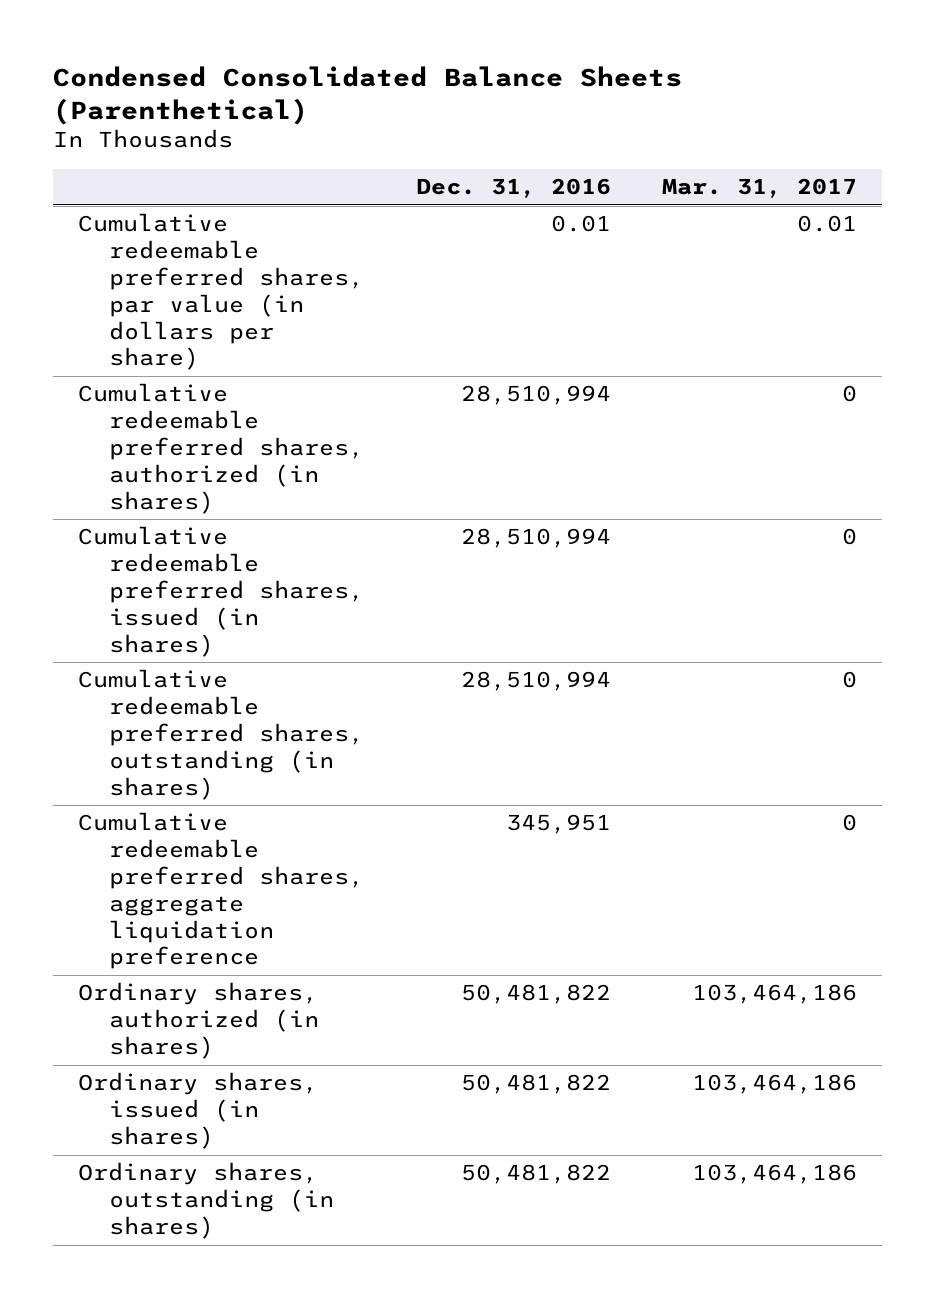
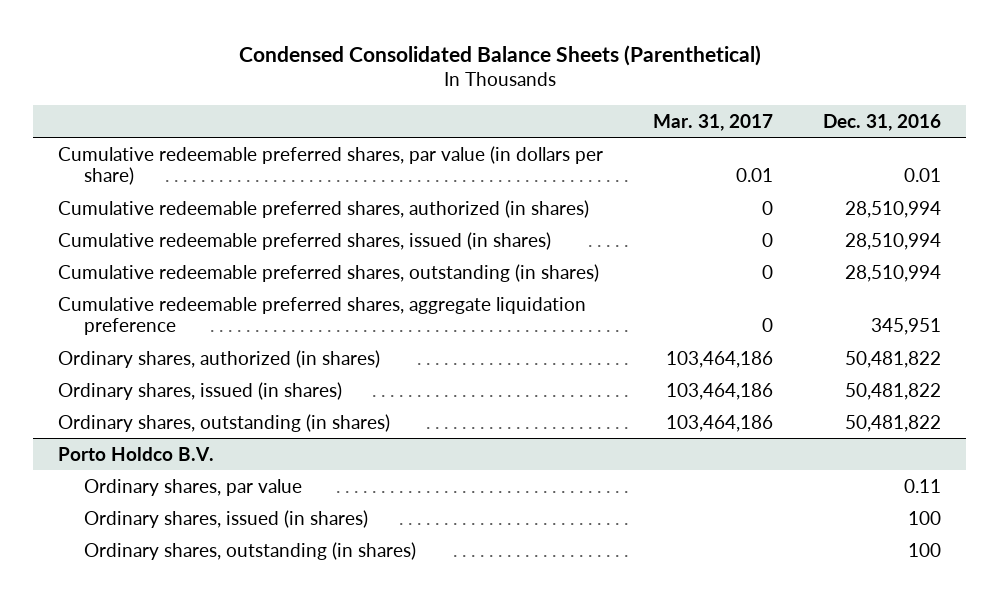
- | Dec. 31, 2016 | Mar. 31, 2017
+ | Mar. 31, 2017 | Dec. 31, 2016
+ Porto Holdco B.V.
+ Ordinary shares, par value | | 0.11
+ Ordinary shares, issued (in shares) | | 100
+ Ordinary shares, outstanding (in shares) | | 100

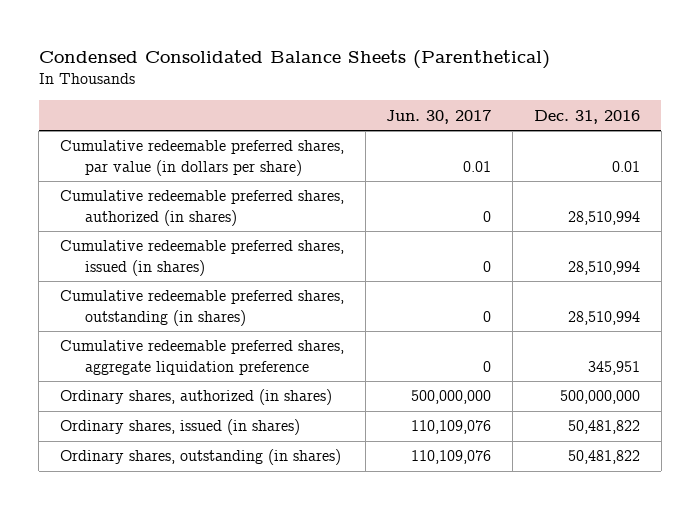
- | Mar. 31, 2017 | Dec. 31, 2016
+ | Jun. 30, 2017 | Dec. 31, 2016
- Ordinary shares, authorized (in shares) | 103,464,186 | 50,481,822
+ Ordinary shares, authorized (in shares) | 500,000,000 | 500,000,000
- Porto Holdco B.V.
- Ordinary shares, par value | | 0.11
- Ordinary shares, issued (in shares) | | 100
- Ordinary shares, outstanding (in shares) | | 100

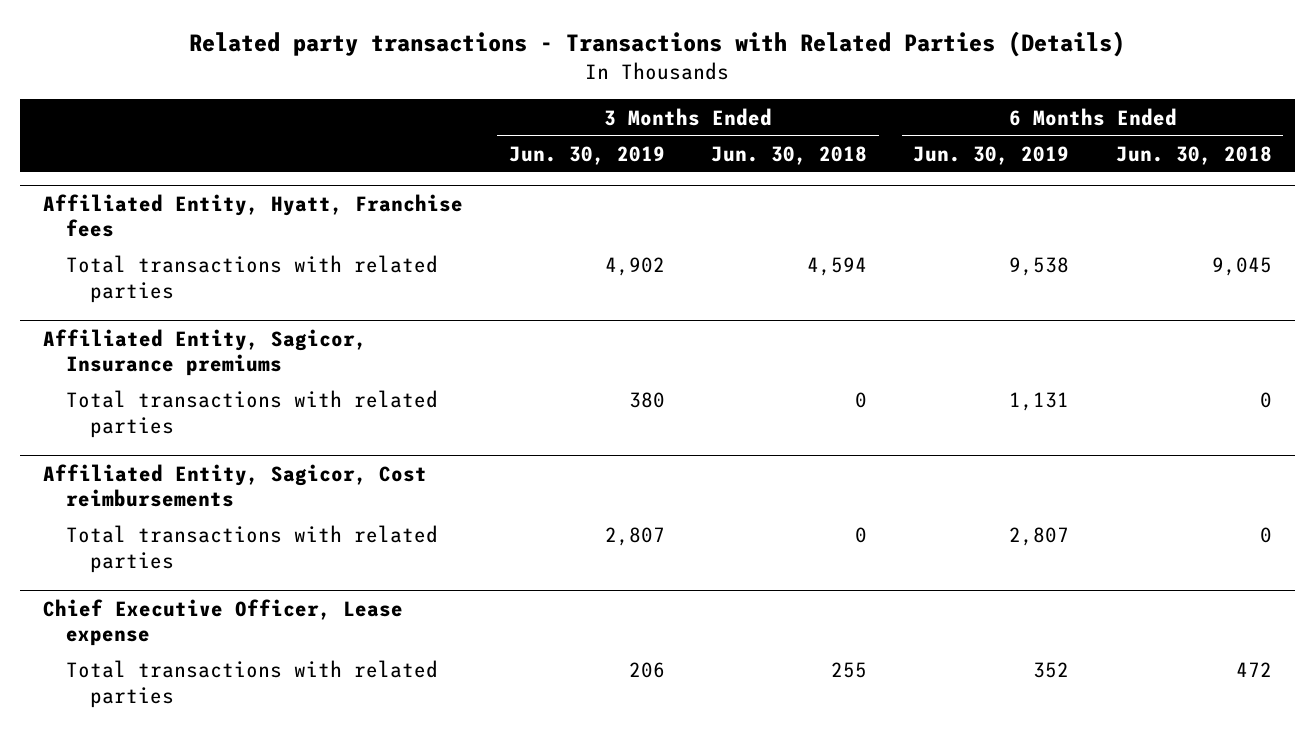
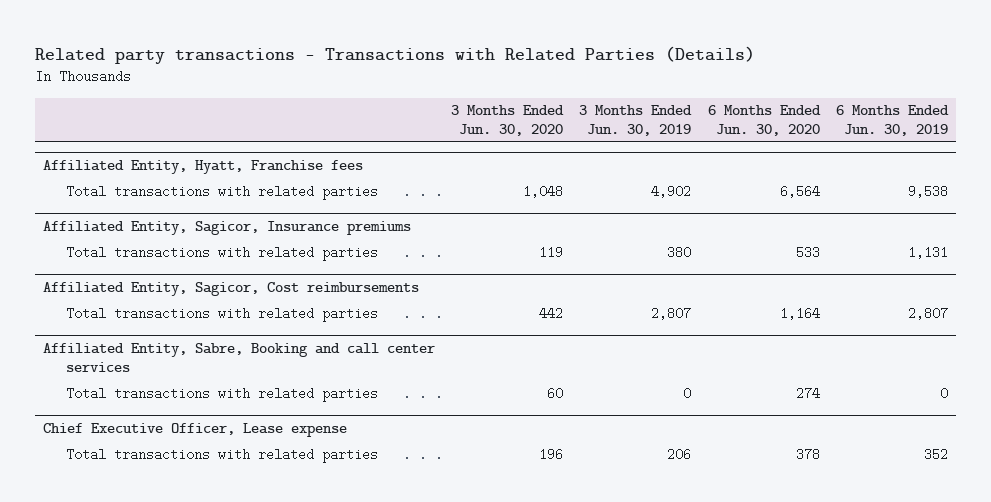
- | 3 Months Ended Jun. 30, 2019 | 3 Months Ended Jun. 30, 2018 | 6 Months Ended Jun. 30, 2019 | 6 Months Ended Jun. 30, 2018
+ | 3 Months Ended Jun. 30, 2020 | 3 Months Ended Jun. 30, 2019 | 6 Months Ended Jun. 30, 2020 | 6 Months Ended Jun. 30, 2019
+ Affiliated Entity, Sabre, Booking and call center services
+ Total transactions with related parties | 60 | 0 | 274 | 0

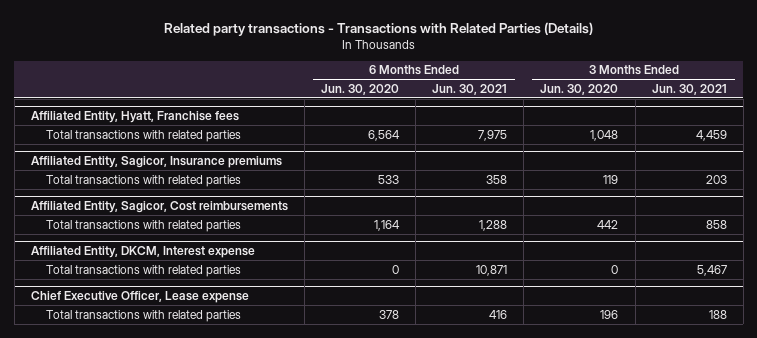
- | 3 Months Ended Jun. 30, 2020 | 3 Months Ended Jun. 30, 2019 | 6 Months Ended Jun. 30, 2020 | 6 Months Ended Jun. 30, 2019
+ | 6 Months Ended Jun. 30, 2020 | 6 Months Ended Jun. 30, 2021 | 3 Months Ended Jun. 30, 2020 | 3 Months Ended Jun. 30, 2021
- Affiliated Entity, Sabre, Booking and call center services
- Total transactions with related parties | 60 | 0 | 274 | 0
+ Affiliated Entity, DKCM, Interest expense
+ Total transactions with related parties | 0 | 10,871 | 0 | 5,467

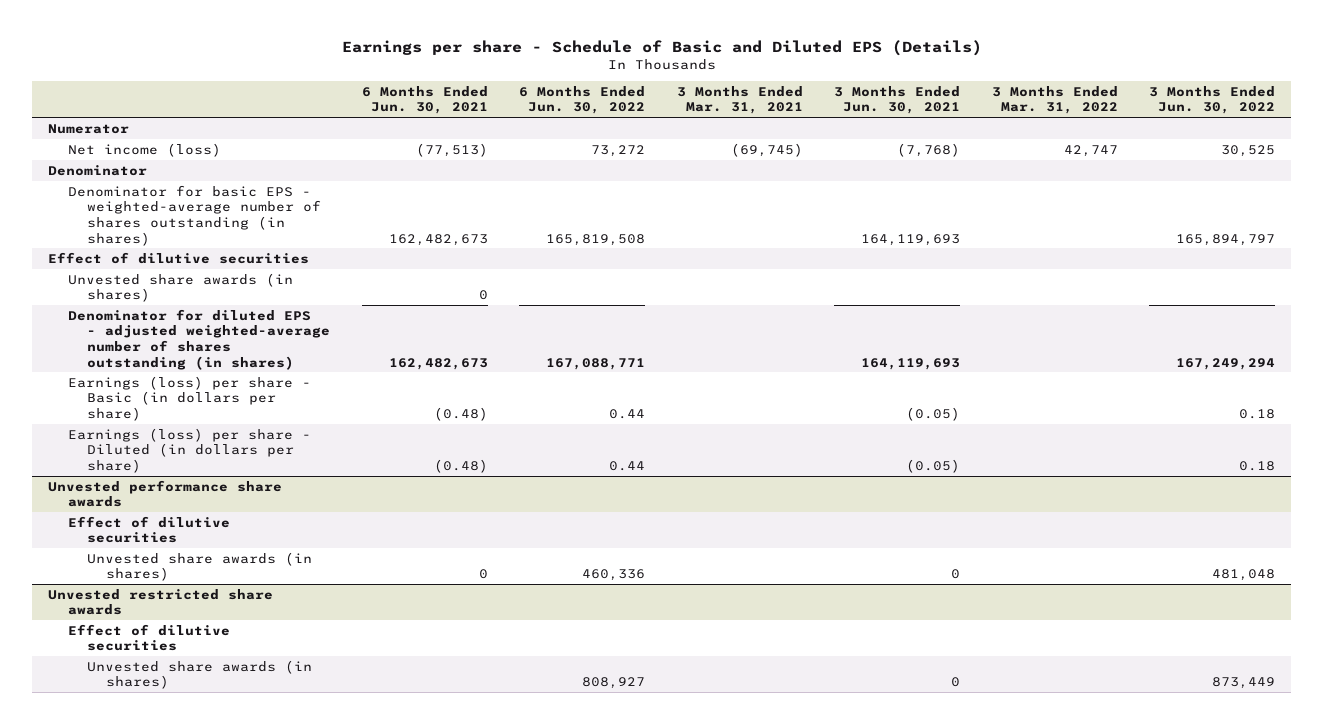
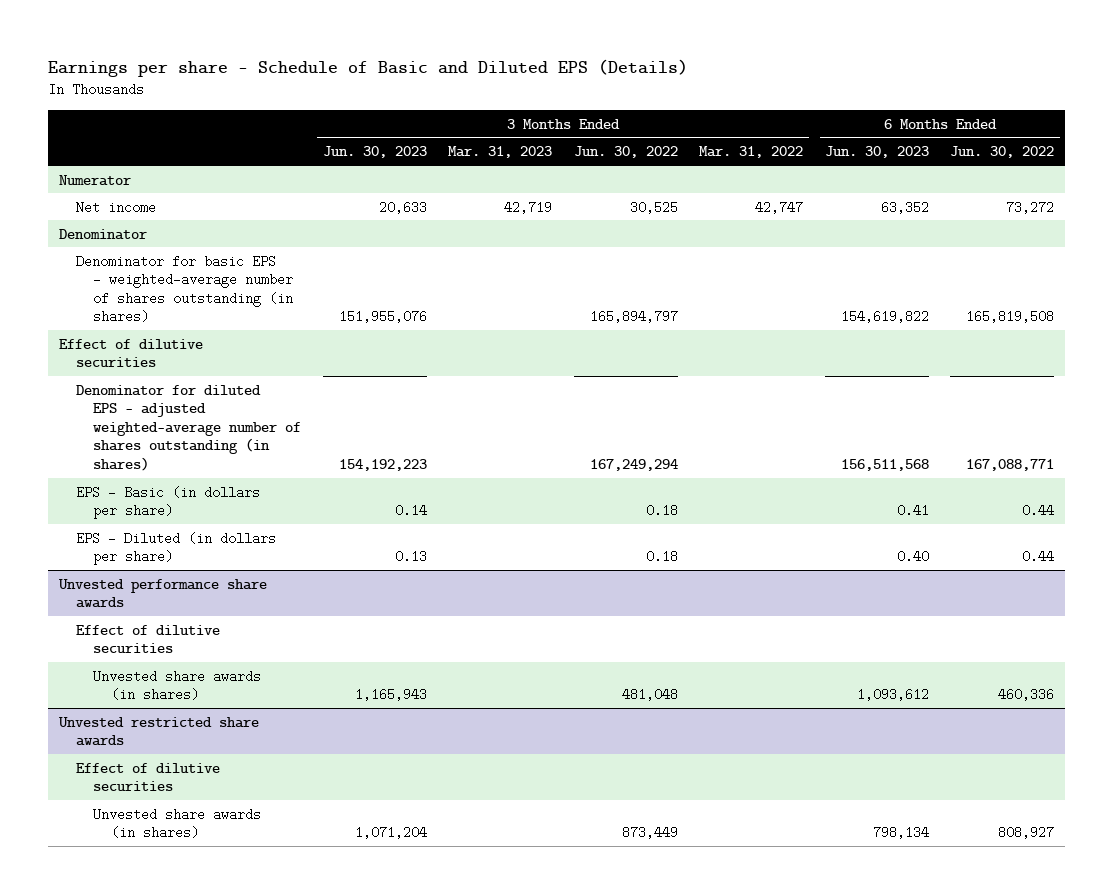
- | 6 Months Ended Jun. 30, 2021 | 6 Months Ended Jun. 30, 2022 | 3 Months Ended Mar. 31, 2021 | 3 Months Ended Jun. 30, 2021 | 3 Months Ended Mar. 31, 2022 | 3 Months Ended Jun. 30, 2022
+ | 3 Months Ended Jun. 30, 2023 | 3 Months Ended Mar. 31, 2023 | 3 Months Ended Jun. 30, 2022 | 3 Months Ended Mar. 31, 2022 | 6 Months Ended Jun. 30, 2023 | 6 Months Ended Jun. 30, 2022
- Net income (loss) | (77,513) | 73,272 | (69,745) | (7,768) | 42,747 | 30,525
+ Net income | 20,633 | 42,719 | 30,525 | 42,747 | 63,352 | 73,272
- Unvested share awards (in shares) | 0 | | | | |
- Earnings (loss) per share - Basic (in dollars per share) | (0.48) | 0.44 | | (0.05) | | 0.18
- Earnings (loss) per share - Diluted (in dollars per share) | (0.48) | 0.44 | | (0.05) | | 0.18
+ EPS - Basic (in dollars per share) | 0.14 | | 0.18 | | 0.41 | 0.44
+ EPS - Diluted (in dollars per share) | 0.13 | | 0.18 | | 0.40 | 0.44

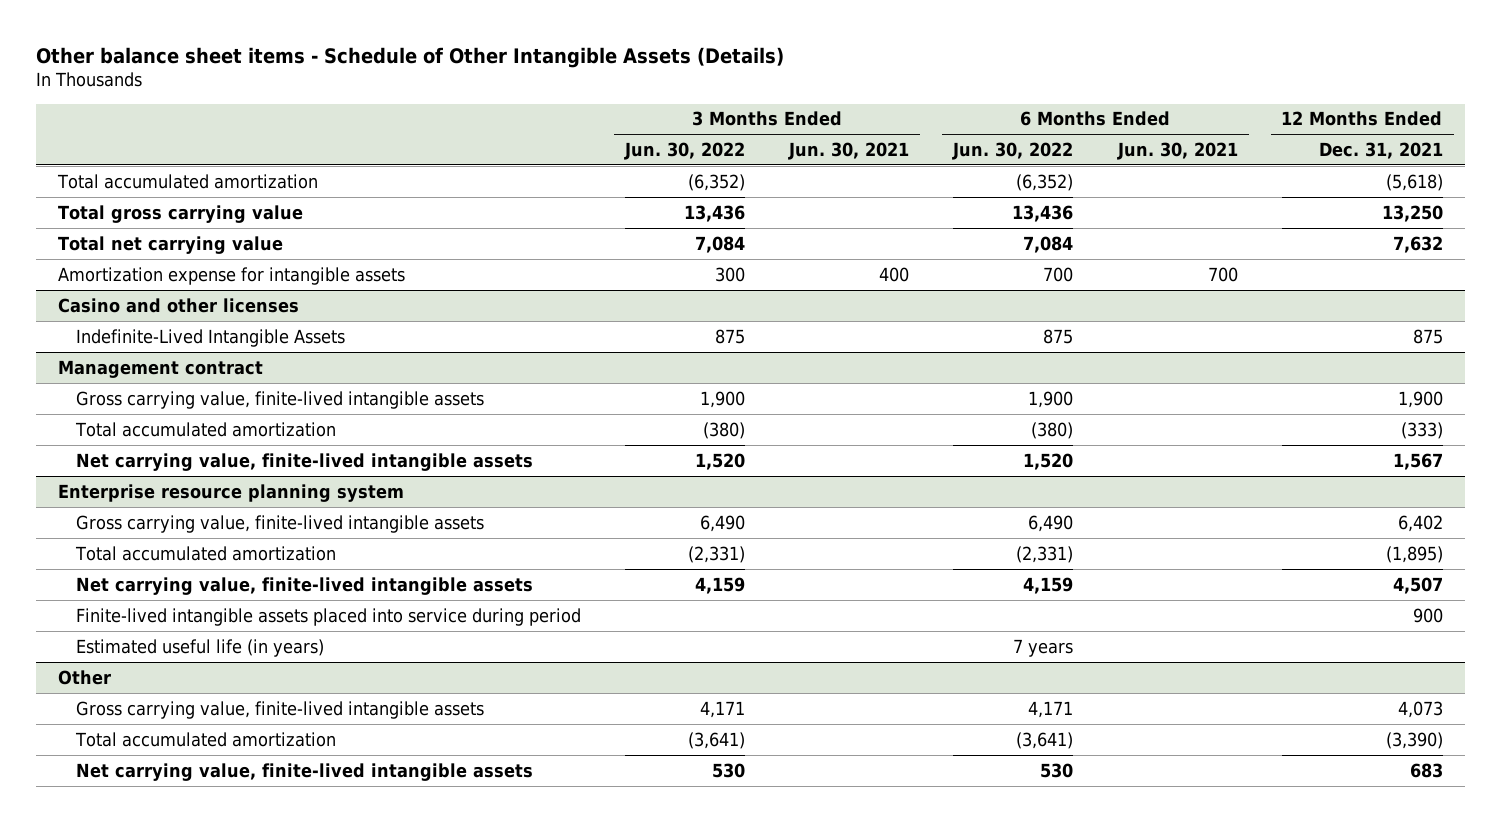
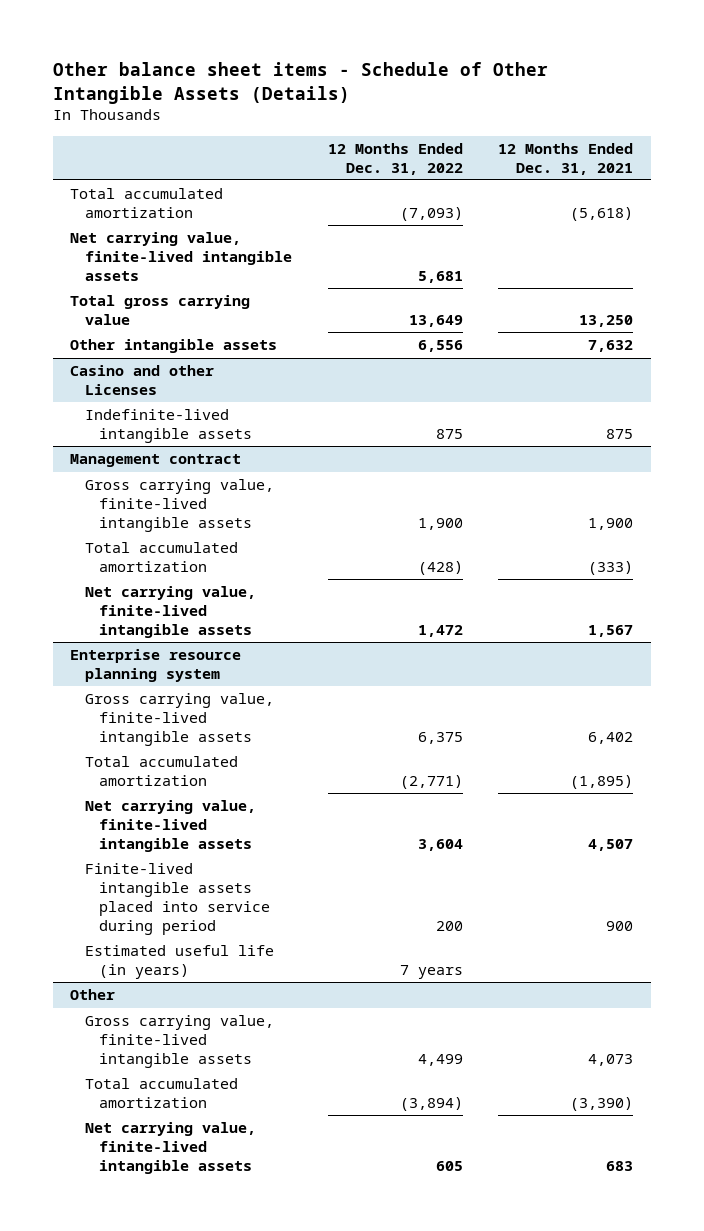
- | 3 Months Ended Jun. 30, 2022 | 3 Months Ended Jun. 30, 2021 | 6 Months Ended Jun. 30, 2022 | 6 Months Ended Jun. 30, 2021 | 12 Months Ended Dec. 31, 2021
+ | 12 Months Ended Dec. 31, 2022 | 12 Months Ended Dec. 31, 2021
+ Net carrying value, finite-lived intangible assets | 5,681 |
- Total net carrying value | 7,084 | | 7,084 | | 7,632
- Amortization expense for intangible assets | 300 | 400 | 700 | 700 |
- Casino and other licenses
- Indefinite-Lived Intangible Assets | 875 | | 875 | | 875
+ Other intangible assets | 6,556 | 7,632
+ Casino and other Licenses
+ Indefinite-lived intangible assets | 875 | 875

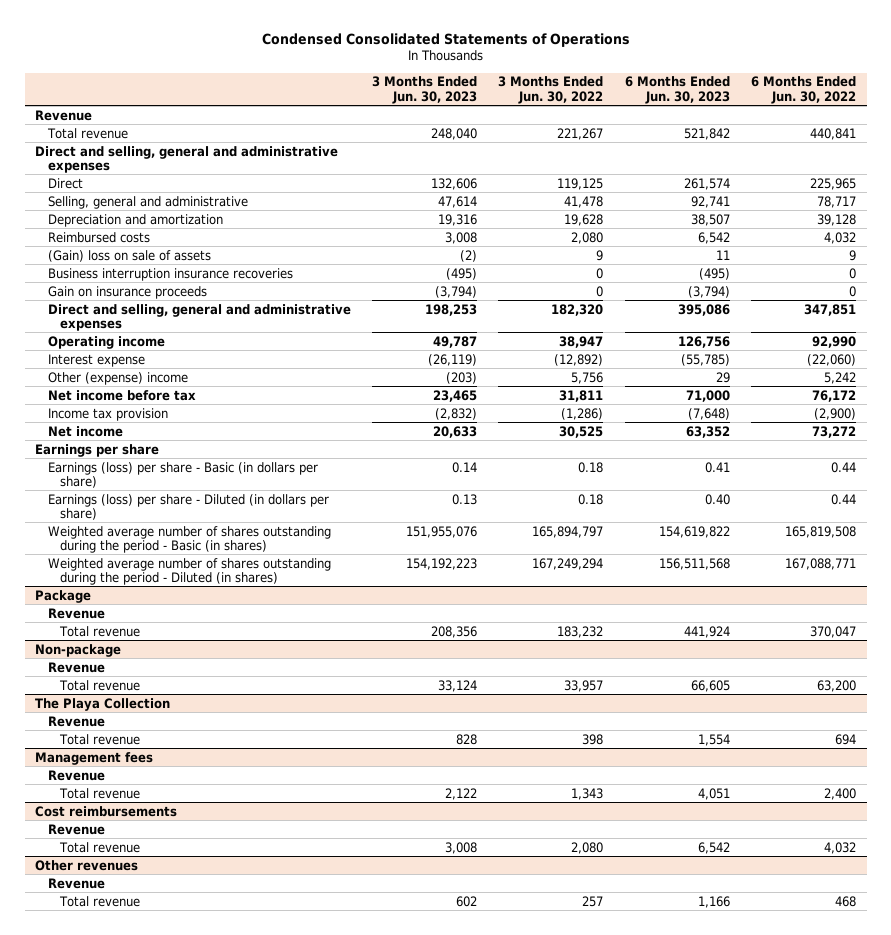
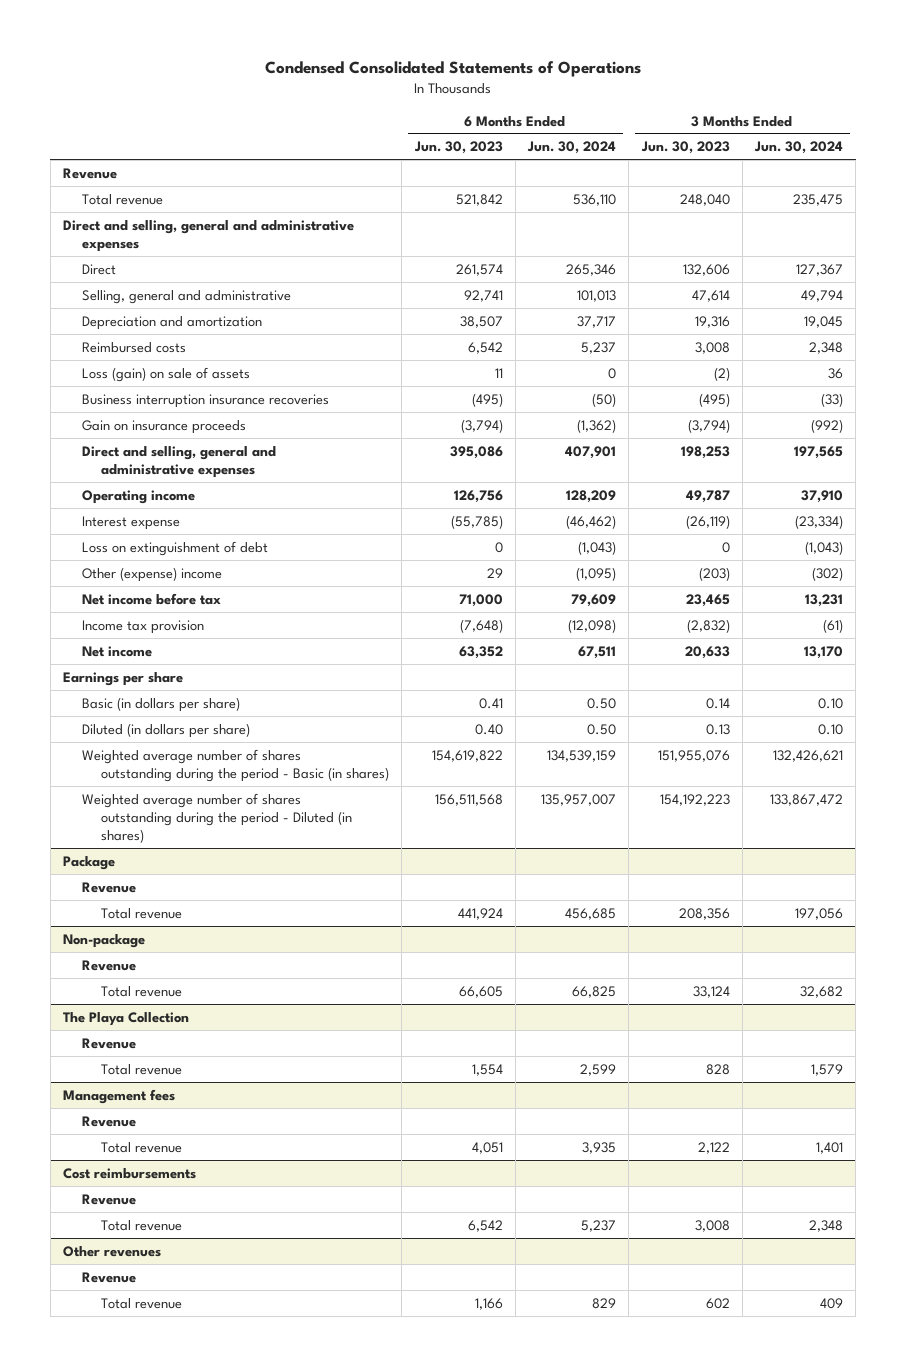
- | 3 Months Ended Jun. 30, 2023 | 3 Months Ended Jun. 30, 2022 | 6 Months Ended Jun. 30, 2023 | 6 Months Ended Jun. 30, 2022
+ | 6 Months Ended Jun. 30, 2023 | 6 Months Ended Jun. 30, 2024 | 3 Months Ended Jun. 30, 2023 | 3 Months Ended Jun. 30, 2024
- (Gain) loss on sale of assets | (2) | 9 | 11 | 9
+ Loss (gain) on sale of assets | 11 | 0 | (2) | 36
+ Loss on extinguishment of debt | 0 | (1,043) | 0 | (1,043)
- Earnings (loss) per share - Basic (in dollars per share) | 0.14 | 0.18 | 0.41 | 0.44
- Earnings (loss) per share - Diluted (in dollars per share) | 0.13 | 0.18 | 0.40 | 0.44
+ Basic (in dollars per share) | 0.41 | 0.50 | 0.14 | 0.10
+ Diluted (in dollars per share) | 0.40 | 0.50 | 0.13 | 0.10

